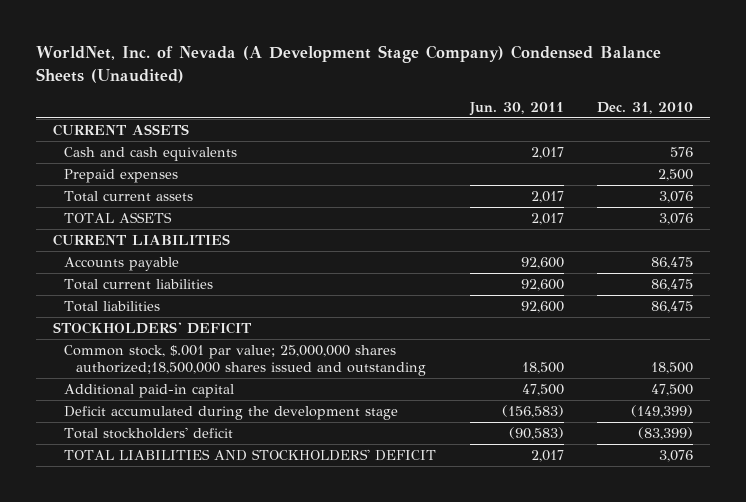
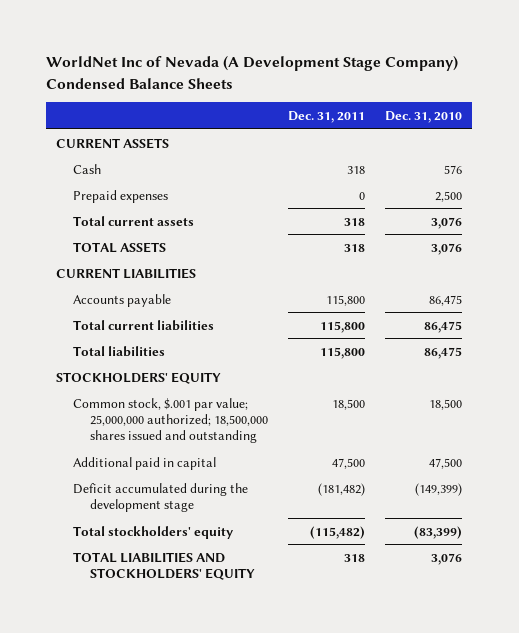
- WorldNet, Inc. of Nevada (A Development Stage Company) Condensed Balance Sheets (Unaudited)
+ WorldNet Inc of Nevada (A Development Stage Company) Condensed Balance Sheets
- | Jun. 30, 2011 | Dec. 31, 2010
+ | Dec. 31, 2011 | Dec. 31, 2010
- Cash and cash equivalents | 2,017 | 576
+ Cash | 318 | 576
- STOCKHOLDERS' DEFICIT
- Common stock, $.001 par value; 25,000,000 shares authorized;18,500,000 shares issued and outstanding | 18,500 | 18,500
- Additional paid-in capital | 47,500 | 47,500
+ STOCKHOLDERS' EQUITY
+ Common stock, $.001 par value; 25,000,000 authorized; 18,500,000 shares issued and outstanding | 18,500 | 18,500
+ Additional paid in capital | 47,500 | 47,500
- Total stockholders' deficit | (90,583) | (83,399)
- TOTAL LIABILITIES AND STOCKHOLDERS' DEFICIT | 2,017 | 3,076
+ Total stockholders' equity | (115,482) | (83,399)
+ TOTAL LIABILITIES AND STOCKHOLDERS' EQUITY | 318 | 3,076

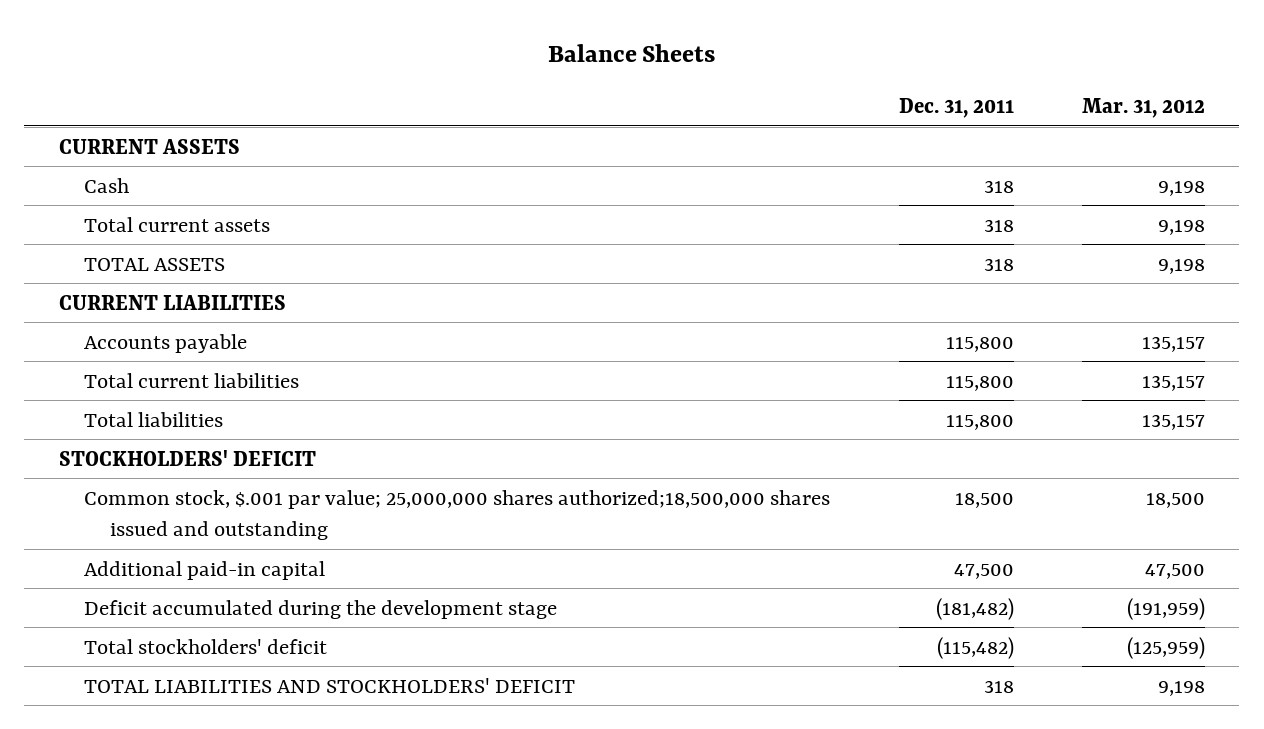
- WorldNet Inc of Nevada (A Development Stage Company) Condensed Balance Sheets
+ Balance Sheets
- | Dec. 31, 2011 | Dec. 31, 2010
+ | Dec. 31, 2011 | Mar. 31, 2012
- Prepaid expenses | 0 | 2,500
- STOCKHOLDERS' EQUITY
- Common stock, $.001 par value; 25,000,000 authorized; 18,500,000 shares issued and outstanding | 18,500 | 18,500
- Additional paid in capital | 47,500 | 47,500
+ STOCKHOLDERS' DEFICIT
+ Common stock, $.001 par value; 25,000,000 shares authorized;18,500,000 shares issued and outstanding | 18,500 | 18,500
+ Additional paid-in capital | 47,500 | 47,500
- Total stockholders' equity | (115,482) | (83,399)
- TOTAL LIABILITIES AND STOCKHOLDERS' EQUITY | 318 | 3,076
+ Total stockholders' deficit | (115,482) | (125,959)
+ TOTAL LIABILITIES AND STOCKHOLDERS' DEFICIT | 318 | 9,198

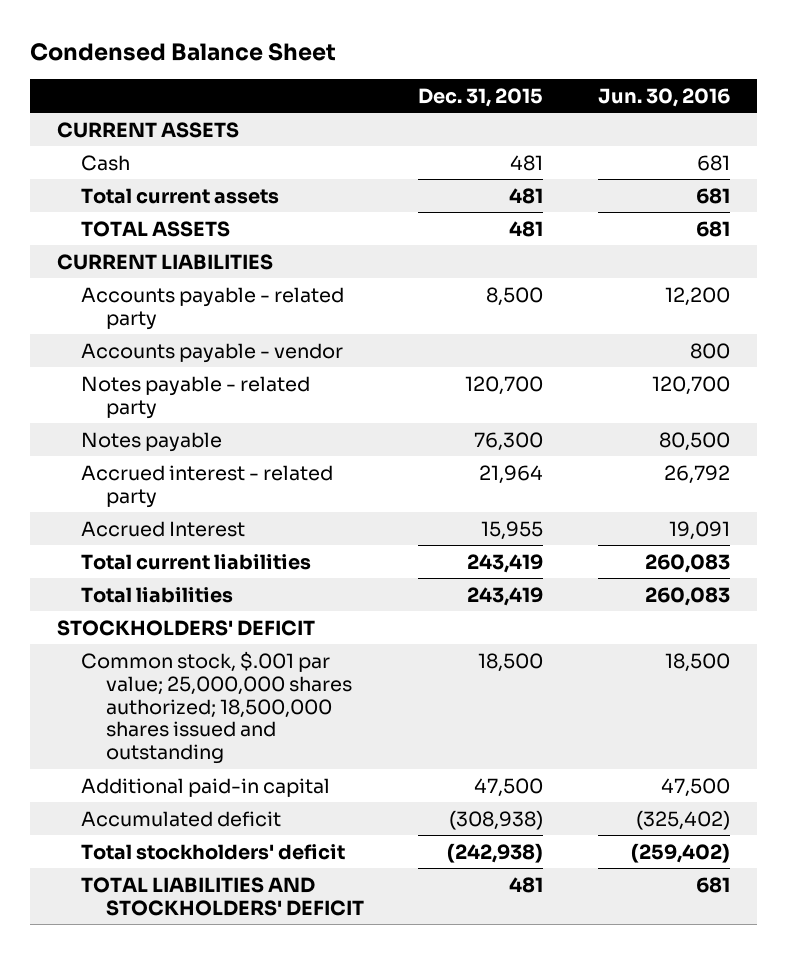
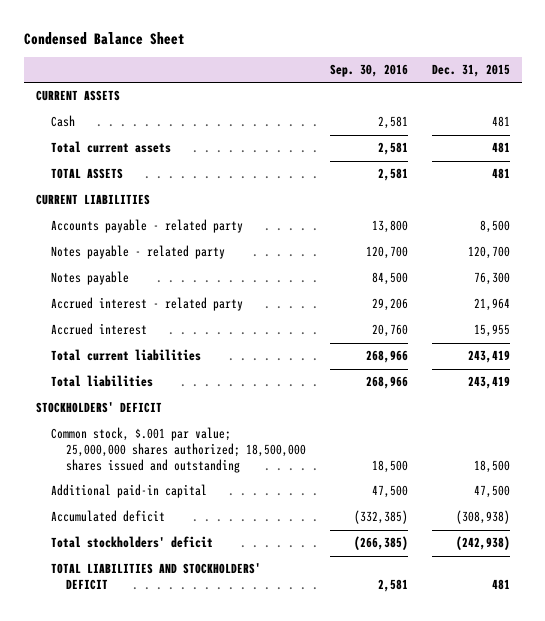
- | Dec. 31, 2015 | Jun. 30, 2016
+ | Sep. 30, 2016 | Dec. 31, 2015
- Accounts payable - vendor | | 800
- Accrued Interest | 15,955 | 19,091
+ Accrued interest | 20,760 | 15,955

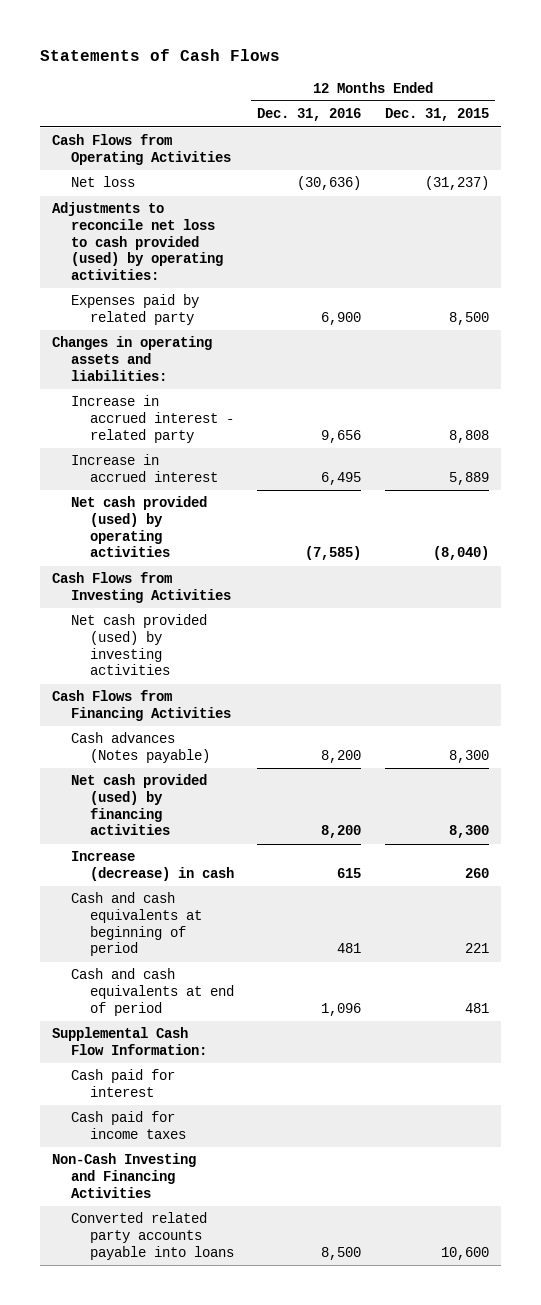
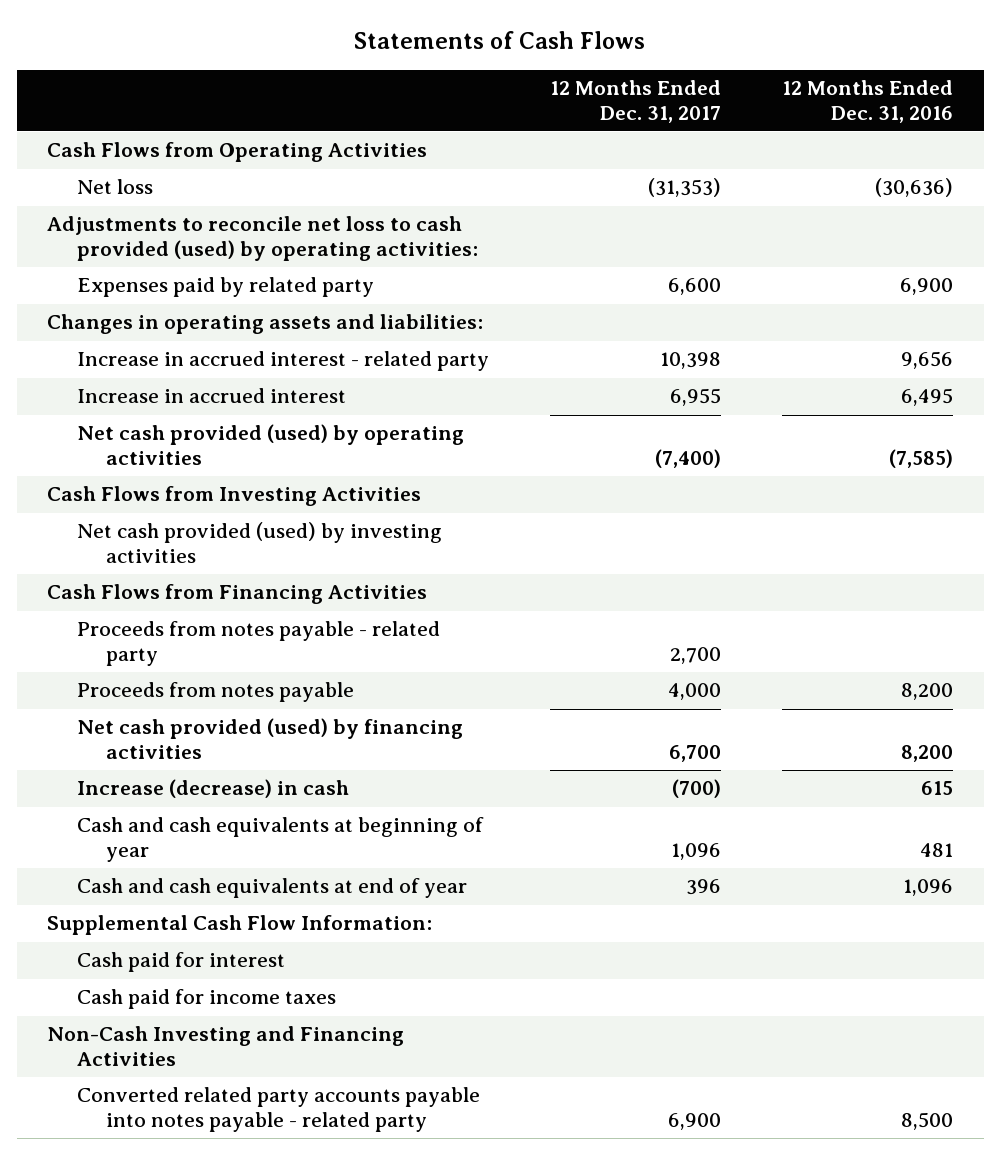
- | 12 Months Ended Dec. 31, 2016 | 12 Months Ended Dec. 31, 2015
+ | 12 Months Ended Dec. 31, 2017 | 12 Months Ended Dec. 31, 2016
- Cash advances (Notes payable) | 8,200 | 8,300
+ Proceeds from notes payable - related party | 2,700 |
+ Proceeds from notes payable | 4,000 | 8,200
- Cash and cash equivalents at beginning of period | 481 | 221
- Cash and cash equivalents at end of period | 1,096 | 481
+ Cash and cash equivalents at beginning of year | 1,096 | 481
+ Cash and cash equivalents at end of year | 396 | 1,096
- Converted related party accounts payable into loans | 8,500 | 10,600
+ Converted related party accounts payable into notes payable - related party | 6,900 | 8,500

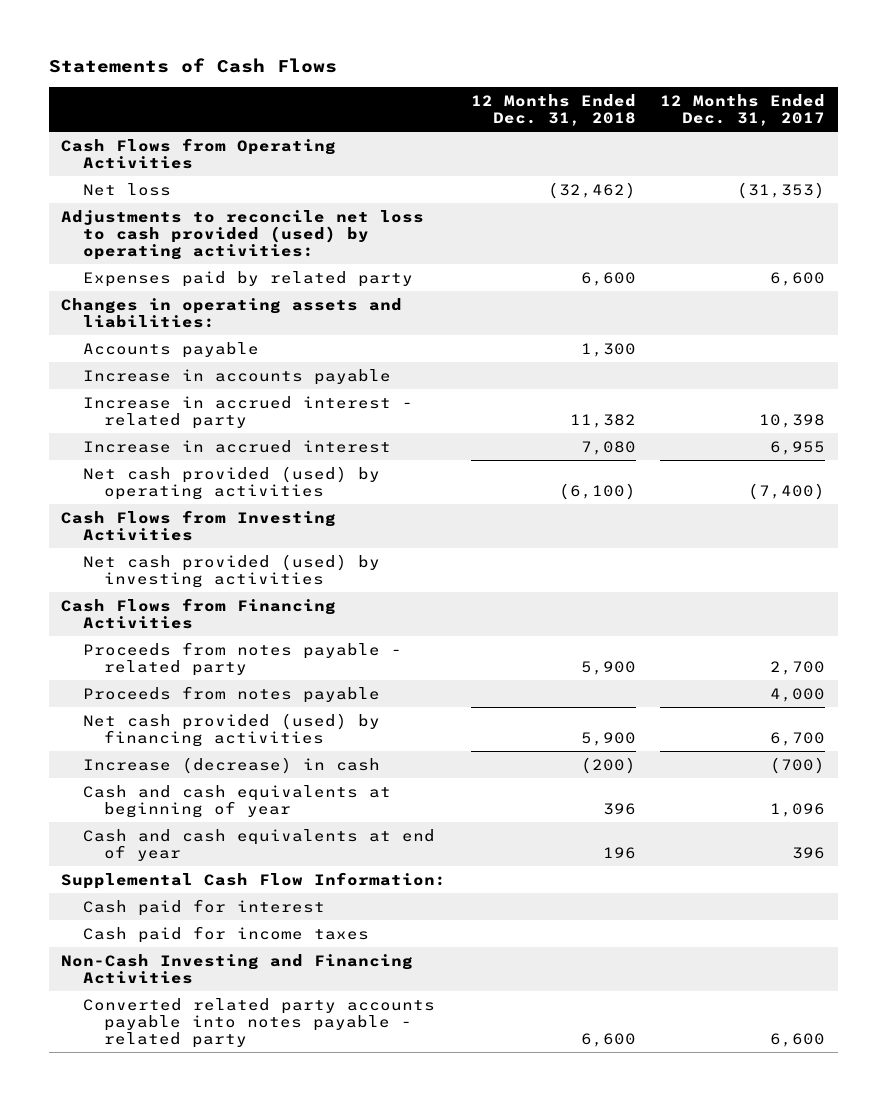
- | 12 Months Ended Dec. 31, 2017 | 12 Months Ended Dec. 31, 2016
+ | 12 Months Ended Dec. 31, 2018 | 12 Months Ended Dec. 31, 2017
+ Accounts payable | 1,300 |
+ Increase in accounts payable
- Converted related party accounts payable into notes payable - related party | 6,900 | 8,500
+ Converted related party accounts payable into notes payable - related party | 6,600 | 6,600

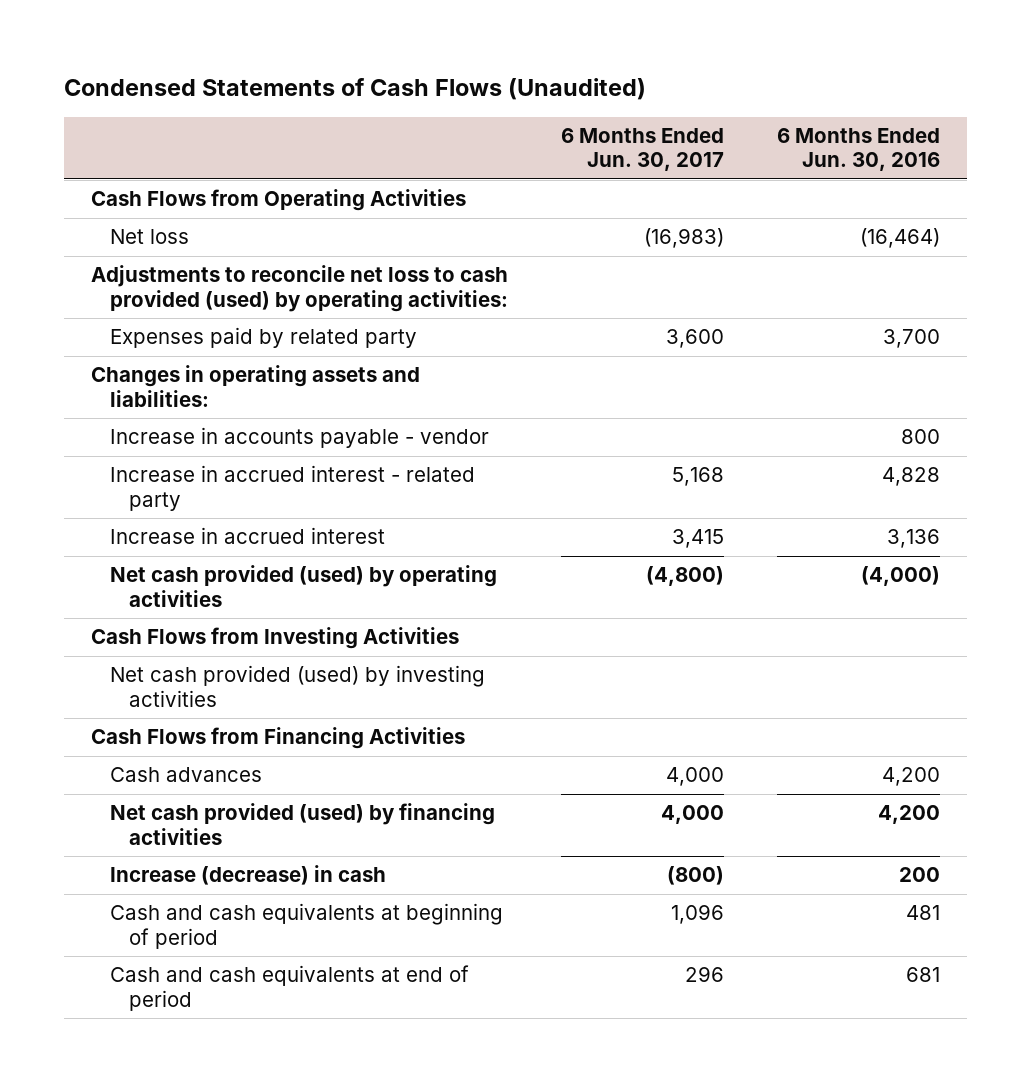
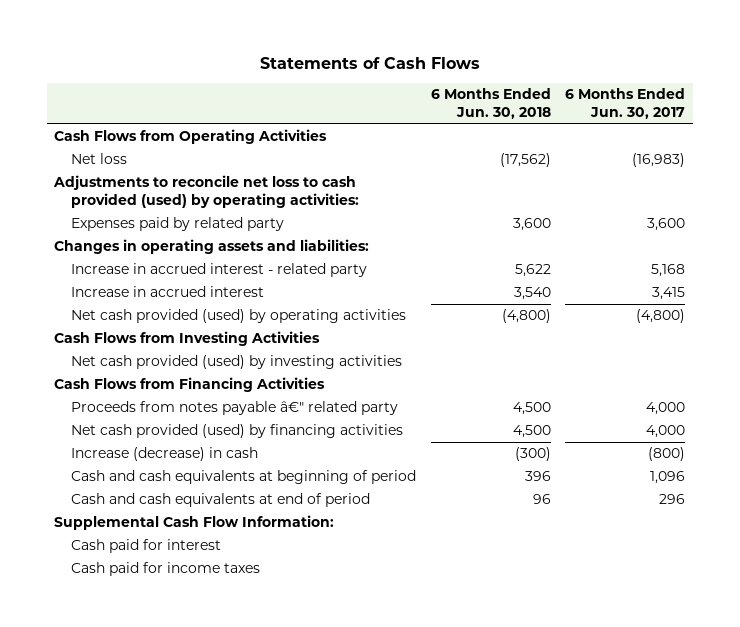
- Condensed Statements of Cash Flows (Unaudited)
+ Statements of Cash Flows
- | 6 Months Ended Jun. 30, 2017 | 6 Months Ended Jun. 30, 2016
+ | 6 Months Ended Jun. 30, 2018 | 6 Months Ended Jun. 30, 2017
- Increase in accounts payable - vendor | | 800
- Cash advances | 4,000 | 4,200
+ Proceeds from notes payable â€" related party | 4,500 | 4,000
+ Supplemental Cash Flow Information:
+ Cash paid for interest
+ Cash paid for income taxes

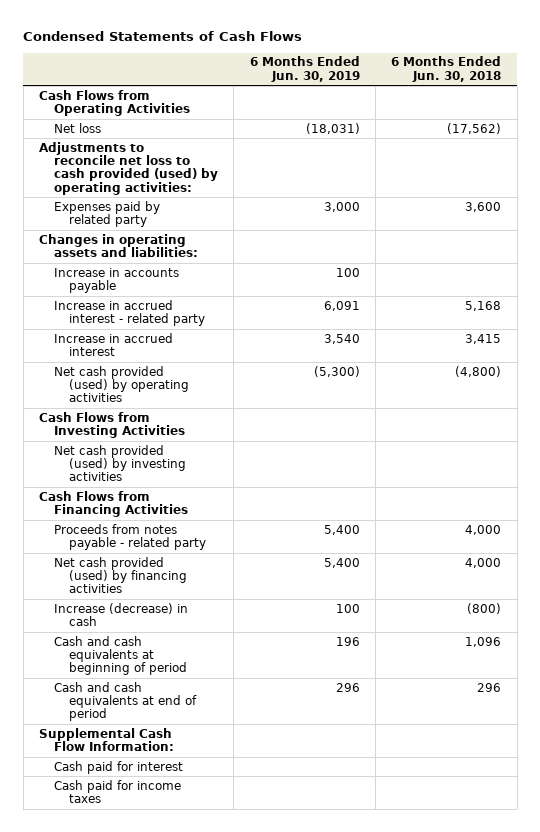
- Statements of Cash Flows
+ Condensed Statements of Cash Flows
- | 6 Months Ended Jun. 30, 2018 | 6 Months Ended Jun. 30, 2017
+ | 6 Months Ended Jun. 30, 2019 | 6 Months Ended Jun. 30, 2018
- Increase in accrued interest - related party | 5,622 | 5,168
- Increase in accrued interest | 3,540 | 3,415
+ Increase in accounts payable | 100 |
+ Increase in accrued interest - related party | 6,091 | 5,168
+ Increase in accrued interest | 3,540 | 3,415
- Proceeds from notes payable â€" related party | 4,500 | 4,000
- Net cash provided (used) by financing activities | 4,500 | 4,000
- Increase (decrease) in cash | (300) | (800)
- Cash and cash equivalents at beginning of period | 396 | 1,096
- Cash and cash equivalents at end of period | 96 | 296
+ Proceeds from notes payable - related party | 5,400 | 4,000
+ Net cash provided (used) by financing activities | 5,400 | 4,000
+ Increase (decrease) in cash | 100 | (800)
+ Cash and cash equivalents at beginning of period | 196 | 1,096
+ Cash and cash equivalents at end of period | 296 | 296

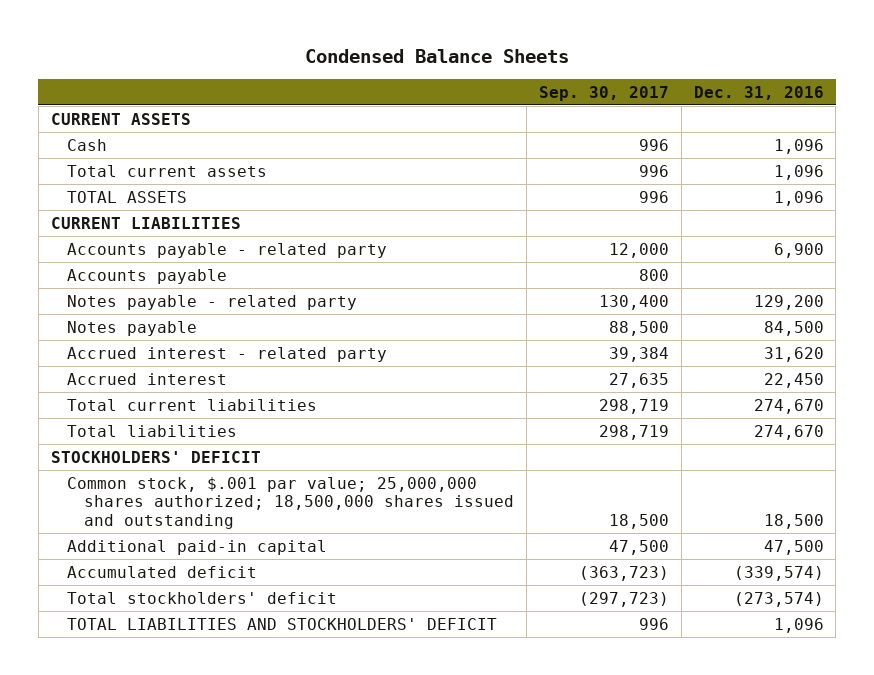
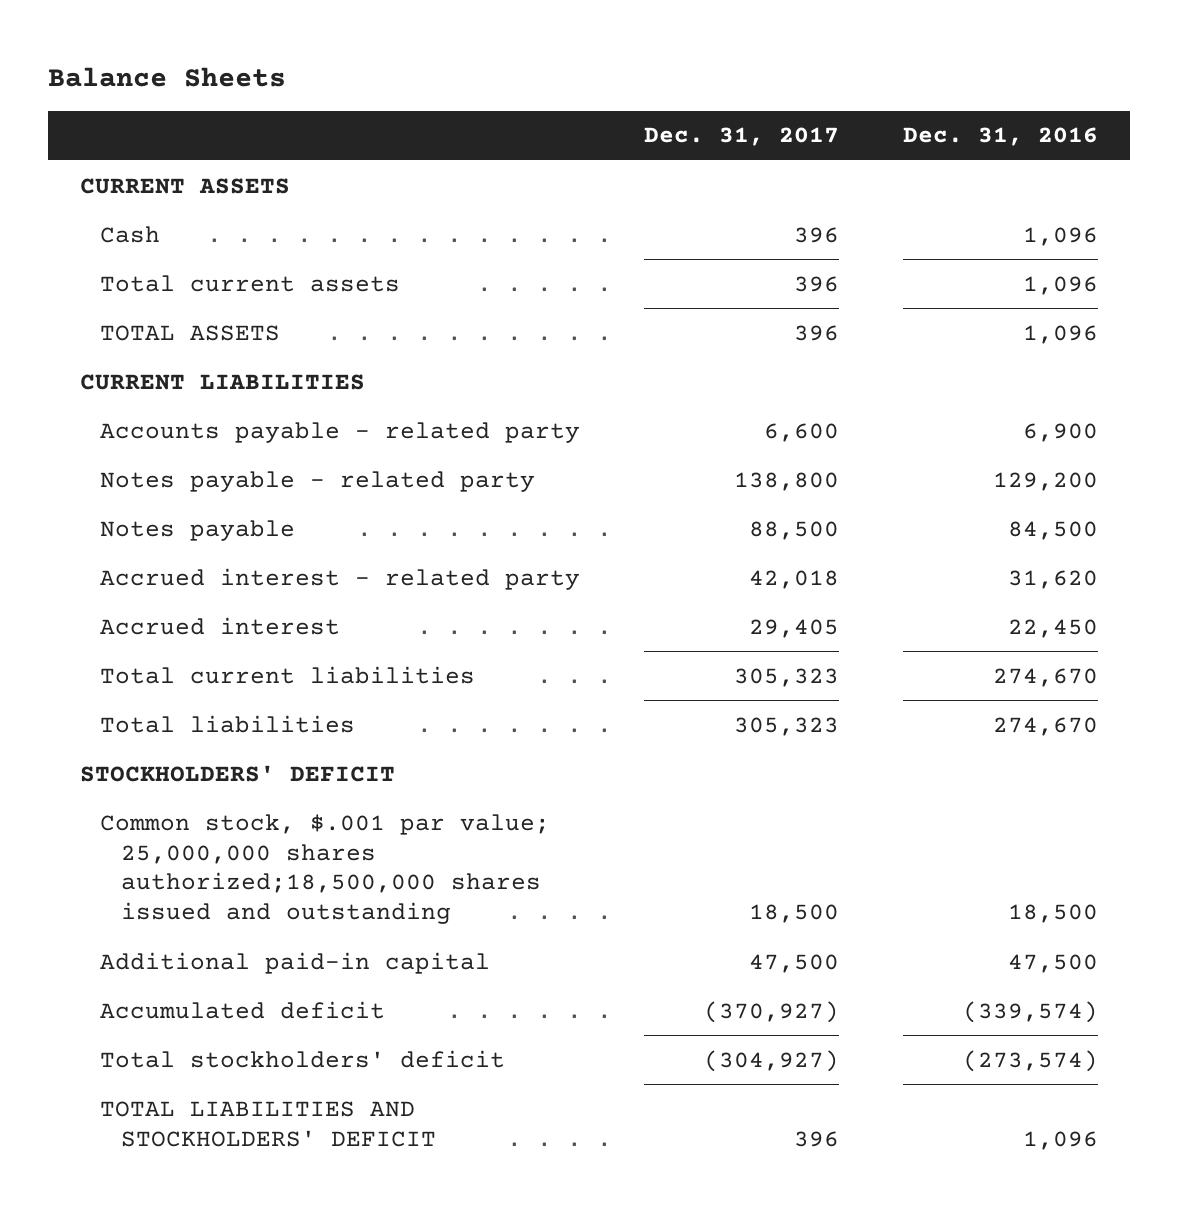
- Condensed Balance Sheets
+ Balance Sheets
- | Sep. 30, 2017 | Dec. 31, 2016
+ | Dec. 31, 2017 | Dec. 31, 2016
- Accounts payable | 800 |
- Common stock, $.001 par value; 25,000,000 shares authorized; 18,500,000 shares issued and outstanding | 18,500 | 18,500
+ Common stock, $.001 par value; 25,000,000 shares authorized;18,500,000 shares issued and outstanding | 18,500 | 18,500

